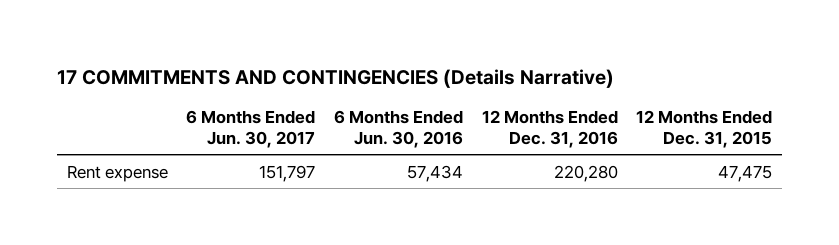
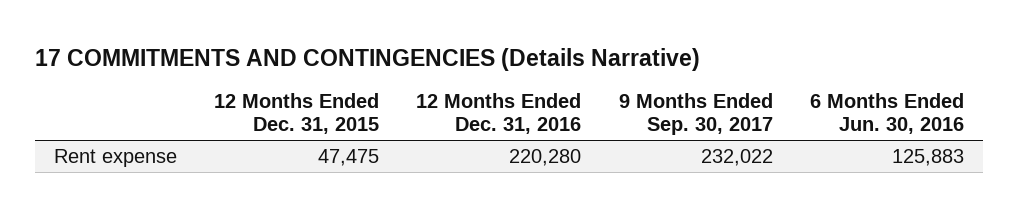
- | 6 Months Ended Jun. 30, 2017 | 6 Months Ended Jun. 30, 2016 | 12 Months Ended Dec. 31, 2016 | 12 Months Ended Dec. 31, 2015
+ | 12 Months Ended Dec. 31, 2015 | 12 Months Ended Dec. 31, 2016 | 9 Months Ended Sep. 30, 2017 | 6 Months Ended Jun. 30, 2016
- Rent expense | 151,797 | 57,434 | 220,280 | 47,475
+ Rent expense | 47,475 | 220,280 | 232,022 | 125,883

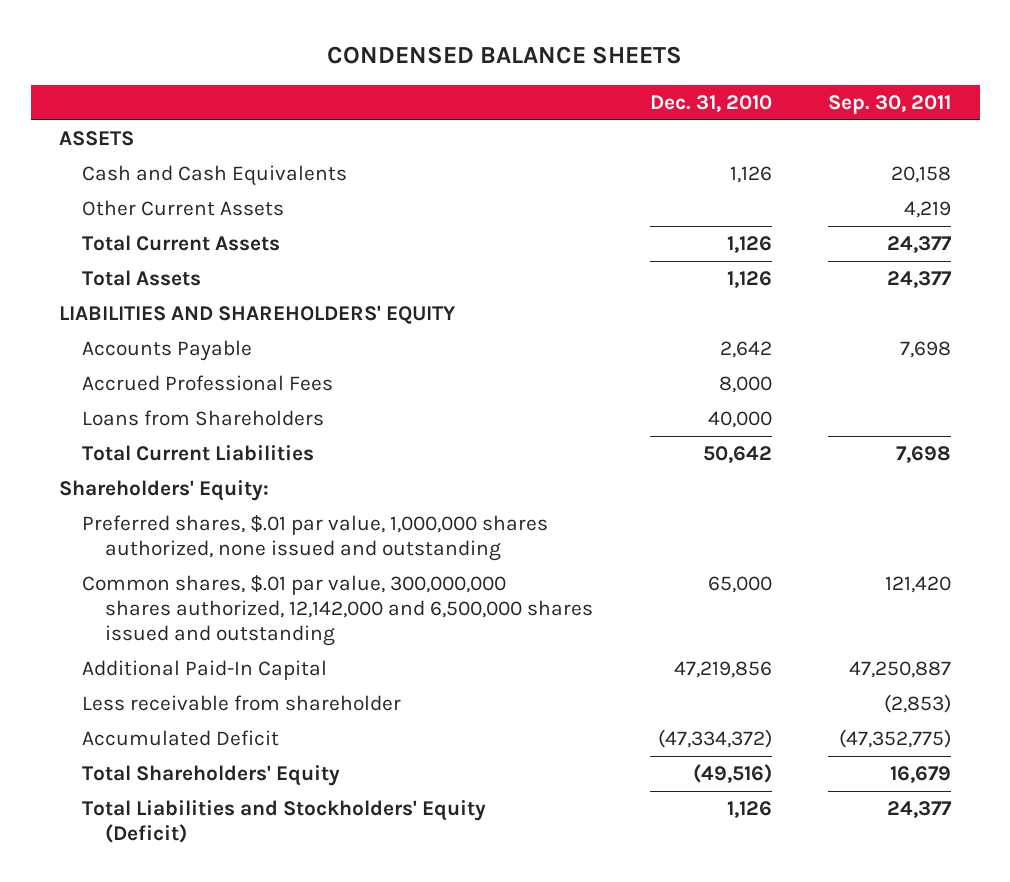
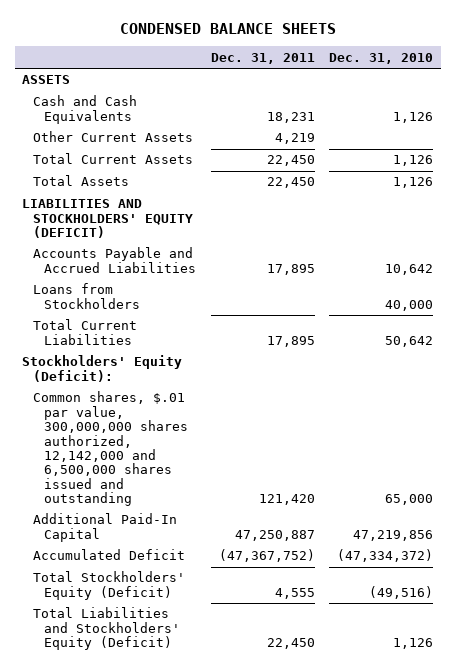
- | Dec. 31, 2010 | Sep. 30, 2011
+ | Dec. 31, 2011 | Dec. 31, 2010
- LIABILITIES AND SHAREHOLDERS' EQUITY
- Accounts Payable | 2,642 | 7,698
- Accrued Professional Fees | 8,000 |
- Loans from Shareholders | 40,000 |
+ LIABILITIES AND STOCKHOLDERS' EQUITY (DEFICIT)
+ Accounts Payable and Accrued Liabilities | 17,895 | 10,642
+ Loans from Stockholders | | 40,000
- Shareholders' Equity:
- Preferred shares, $.01 par value, 1,000,000 shares authorized, none issued and outstanding
+ Stockholders' Equity (Deficit):
- Less receivable from shareholder | | (2,853)
- Total Shareholders' Equity | (49,516) | 16,679
+ Total Stockholders' Equity (Deficit) | 4,555 | (49,516)

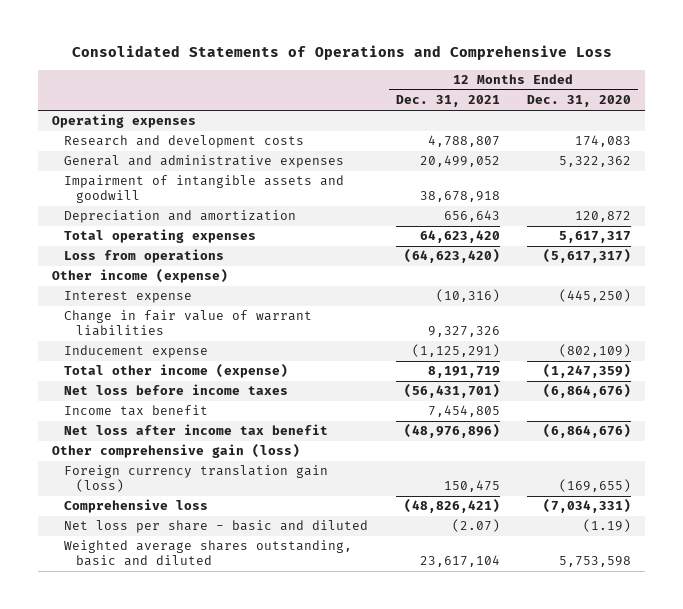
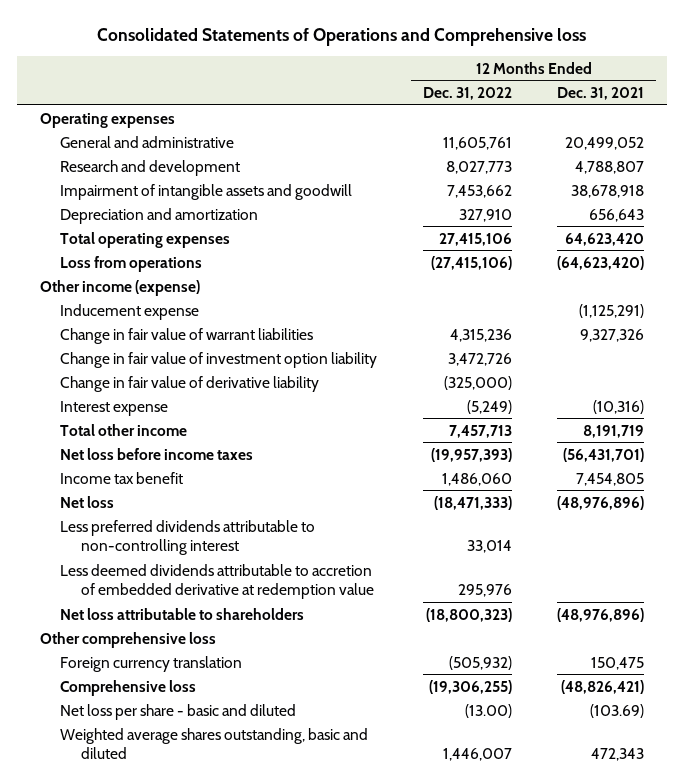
- Consolidated Statements of Operations and Comprehensive Loss
+ Consolidated Statements of Operations and Comprehensive loss
- | 12 Months Ended Dec. 31, 2021 | 12 Months Ended Dec. 31, 2020
+ | 12 Months Ended Dec. 31, 2022 | 12 Months Ended Dec. 31, 2021
- Research and development costs | 4,788,807 | 174,083
- General and administrative expenses | 20,499,052 | 5,322,362
+ General and administrative | 11,605,761 | 20,499,052
+ Research and development | 8,027,773 | 4,788,807
- Total other income (expense) | 8,191,719 | (1,247,359)
moved down: Change in fair value of warrant liabilities | 4,315,236 | 9,327,326
+ Change in fair value of investment option liability | 3,472,726 |
+ Change in fair value of derivative liability | (325,000) |
moved down: Interest expense | (5,249) | (10,316)
+ Total other income | 7,457,713 | 8,191,719
- Net loss after income tax benefit | (48,976,896) | (6,864,676)
- Other comprehensive gain (loss)
- Foreign currency translation gain (loss) | 150,475 | (169,655)
+ Net loss | (18,471,333) | (48,976,896)
+ Less preferred dividends attributable to non-controlling interest | 33,014 |
+ Less deemed dividends attributable to accretion of embedded derivative at redemption value | 295,976 |
+ Net loss attributable to shareholders | (18,800,323) | (48,976,896)
+ Other comprehensive loss
+ Foreign currency translation | (505,932) | 150,475
- Net loss per share - basic and diluted | (2.07) | (1.19)
- Weighted average shares outstanding, basic and diluted | 23,617,104 | 5,753,598
+ Net loss per share - basic and diluted | (13.00) | (103.69)
+ Weighted average shares outstanding, basic and diluted | 1,446,007 | 472,343

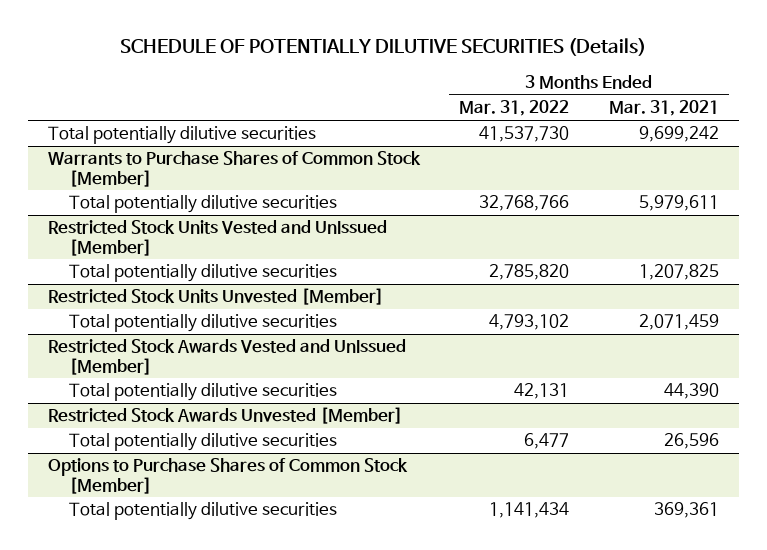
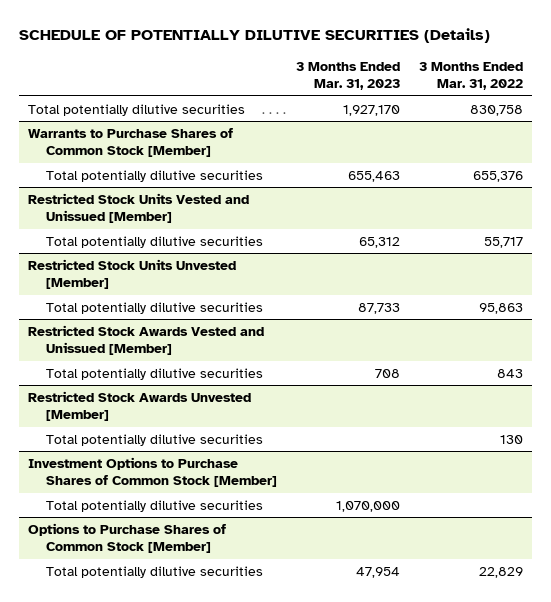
- | 3 Months Ended Mar. 31, 2022 | 3 Months Ended Mar. 31, 2021
+ | 3 Months Ended Mar. 31, 2023 | 3 Months Ended Mar. 31, 2022
- Total potentially dilutive securities | 41,537,730 | 9,699,242
+ Total potentially dilutive securities | 1,927,170 | 830,758
@ Warrants to Purchase Shares of Common Stock [Member]
- Total potentially dilutive securities | 32,768,766 | 5,979,611
- Restricted Stock Units Vested and UnIssued [Member]
- Total potentially dilutive securities | 2,785,820 | 1,207,825
@ Warrants to Purchase Shares of Common Stock [Member]
+ Total potentially dilutive securities | 655,463 | 655,376
+ Restricted Stock Units Vested and Unissued [Member]
+ Total potentially dilutive securities | 65,312 | 55,717
@ Restricted Stock Units Unvested [Member]
- Total potentially dilutive securities | 4,793,102 | 2,071,459
- Restricted Stock Awards Vested and UnIssued [Member]
- Total potentially dilutive securities | 42,131 | 44,390
@ Restricted Stock Units Unvested [Member]
+ Total potentially dilutive securities | 87,733 | 95,863
+ Restricted Stock Awards Vested and Unissued [Member]
+ Total potentially dilutive securities | 708 | 843
@ Restricted Stock Awards Unvested [Member]
- Total potentially dilutive securities | 6,477 | 26,596
+ Total potentially dilutive securities | | 130
+ Investment Options to Purchase Shares of Common Stock [Member]
+ Total potentially dilutive securities | 1,070,000 |
@ Options to Purchase Shares of Common Stock [Member]
- Total potentially dilutive securities | 1,141,434 | 369,361
+ Total potentially dilutive securities | 47,954 | 22,829

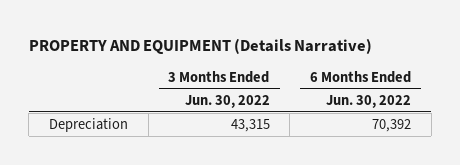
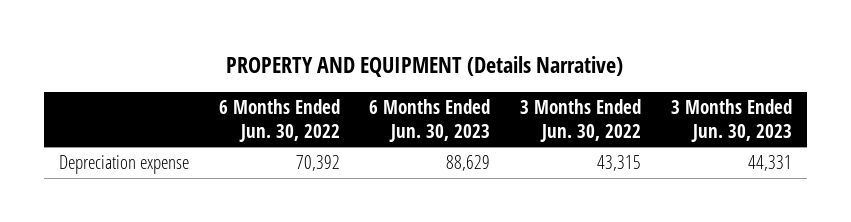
- | 3 Months Ended Jun. 30, 2022 | 6 Months Ended Jun. 30, 2022
+ | 6 Months Ended Jun. 30, 2022 | 6 Months Ended Jun. 30, 2023 | 3 Months Ended Jun. 30, 2022 | 3 Months Ended Jun. 30, 2023
- Depreciation | 43,315 | 70,392
+ Depreciation expense | 70,392 | 88,629 | 43,315 | 44,331

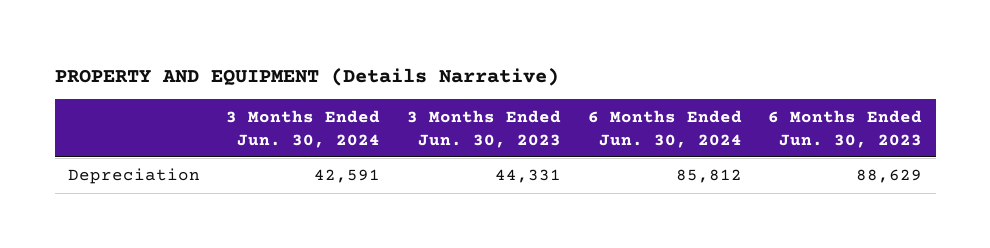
- | 6 Months Ended Jun. 30, 2022 | 6 Months Ended Jun. 30, 2023 | 3 Months Ended Jun. 30, 2022 | 3 Months Ended Jun. 30, 2023
+ | 3 Months Ended Jun. 30, 2024 | 3 Months Ended Jun. 30, 2023 | 6 Months Ended Jun. 30, 2024 | 6 Months Ended Jun. 30, 2023
- Depreciation expense | 70,392 | 88,629 | 43,315 | 44,331
+ Depreciation | 42,591 | 44,331 | 85,812 | 88,629

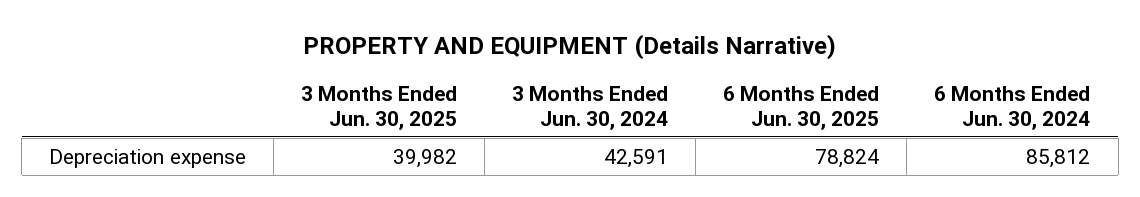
- | 3 Months Ended Jun. 30, 2024 | 3 Months Ended Jun. 30, 2023 | 6 Months Ended Jun. 30, 2024 | 6 Months Ended Jun. 30, 2023
+ | 3 Months Ended Jun. 30, 2025 | 3 Months Ended Jun. 30, 2024 | 6 Months Ended Jun. 30, 2025 | 6 Months Ended Jun. 30, 2024
- Depreciation | 42,591 | 44,331 | 85,812 | 88,629
+ Depreciation expense | 39,982 | 42,591 | 78,824 | 85,812

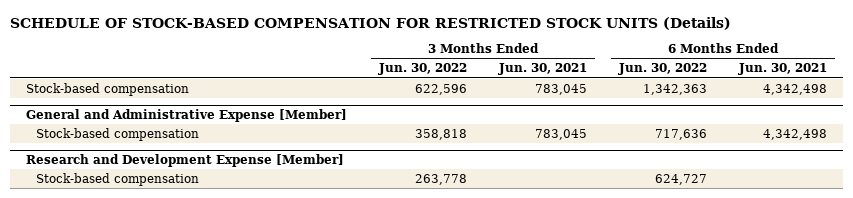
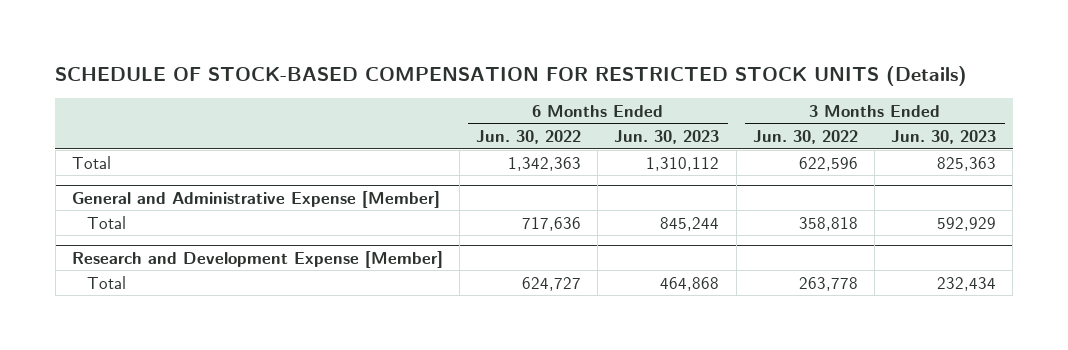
- | 3 Months Ended Jun. 30, 2022 | 3 Months Ended Jun. 30, 2021 | 6 Months Ended Jun. 30, 2022 | 6 Months Ended Jun. 30, 2021
+ | 6 Months Ended Jun. 30, 2022 | 6 Months Ended Jun. 30, 2023 | 3 Months Ended Jun. 30, 2022 | 3 Months Ended Jun. 30, 2023
- Stock-based compensation | 622,596 | 783,045 | 1,342,363 | 4,342,498
+ Total | 1,342,363 | 1,310,112 | 622,596 | 825,363
@ General and Administrative Expense [Member]
- Stock-based compensation | 358,818 | 783,045 | 717,636 | 4,342,498
+ Total | 717,636 | 845,244 | 358,818 | 592,929
@ Research and Development Expense [Member]
- Stock-based compensation | 263,778 | | 624,727 |
+ Total | 624,727 | 464,868 | 263,778 | 232,434

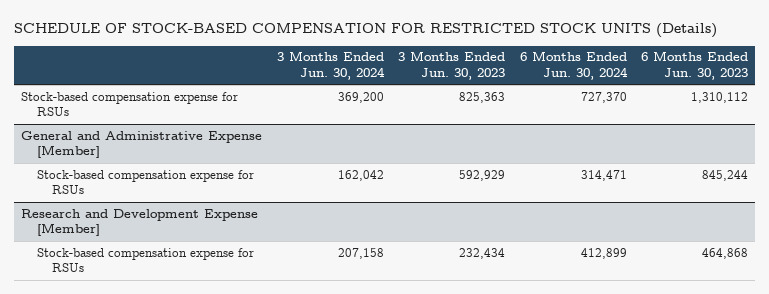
- | 6 Months Ended Jun. 30, 2022 | 6 Months Ended Jun. 30, 2023 | 3 Months Ended Jun. 30, 2022 | 3 Months Ended Jun. 30, 2023
+ | 3 Months Ended Jun. 30, 2024 | 3 Months Ended Jun. 30, 2023 | 6 Months Ended Jun. 30, 2024 | 6 Months Ended Jun. 30, 2023
- Total | 1,342,363 | 1,310,112 | 622,596 | 825,363
+ Stock-based compensation expense for RSUs | 369,200 | 825,363 | 727,370 | 1,310,112
@ General and Administrative Expense [Member]
- Total | 717,636 | 845,244 | 358,818 | 592,929
+ Stock-based compensation expense for RSUs | 162,042 | 592,929 | 314,471 | 845,244
@ Research and Development Expense [Member]
- Total | 624,727 | 464,868 | 263,778 | 232,434
+ Stock-based compensation expense for RSUs | 207,158 | 232,434 | 412,899 | 464,868

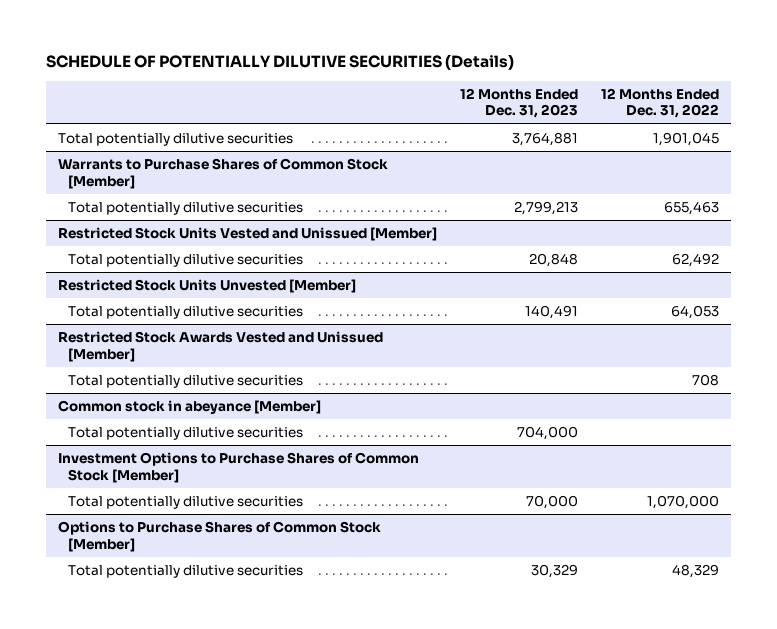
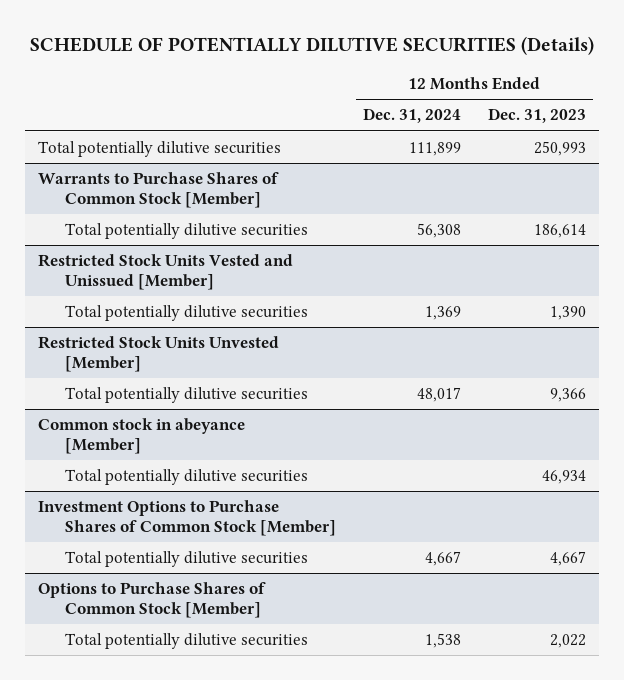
- | 12 Months Ended Dec. 31, 2023 | 12 Months Ended Dec. 31, 2022
+ | 12 Months Ended Dec. 31, 2024 | 12 Months Ended Dec. 31, 2023
- Total potentially dilutive securities | 3,764,881 | 1,901,045
+ Total potentially dilutive securities | 111,899 | 250,993
@ Warrants to Purchase Shares of Common Stock [Member]
- Total potentially dilutive securities | 2,799,213 | 655,463
+ Total potentially dilutive securities | 56,308 | 186,614
@ Restricted Stock Units Vested and Unissued [Member]
- Total potentially dilutive securities | 20,848 | 62,492
+ Total potentially dilutive securities | 1,369 | 1,390
@ Restricted Stock Units Unvested [Member]
- Total potentially dilutive securities | 140,491 | 64,053
- Restricted Stock Awards Vested and Unissued [Member]
- Total potentially dilutive securities | | 708
@ Restricted Stock Units Unvested [Member]
+ Total potentially dilutive securities | 48,017 | 9,366
@ Common stock in abeyance [Member]
- Total potentially dilutive securities | 704,000 |
+ Total potentially dilutive securities | | 46,934
@ Investment Options to Purchase Shares of Common Stock [Member]
- Total potentially dilutive securities | 70,000 | 1,070,000
+ Total potentially dilutive securities | 4,667 | 4,667
@ Options to Purchase Shares of Common Stock [Member]
- Total potentially dilutive securities | 30,329 | 48,329
+ Total potentially dilutive securities | 1,538 | 2,022

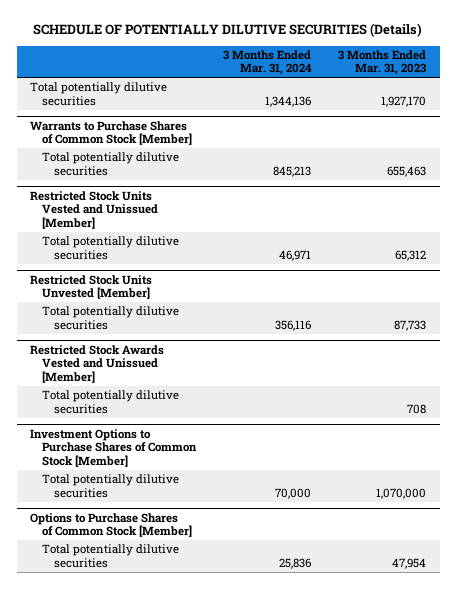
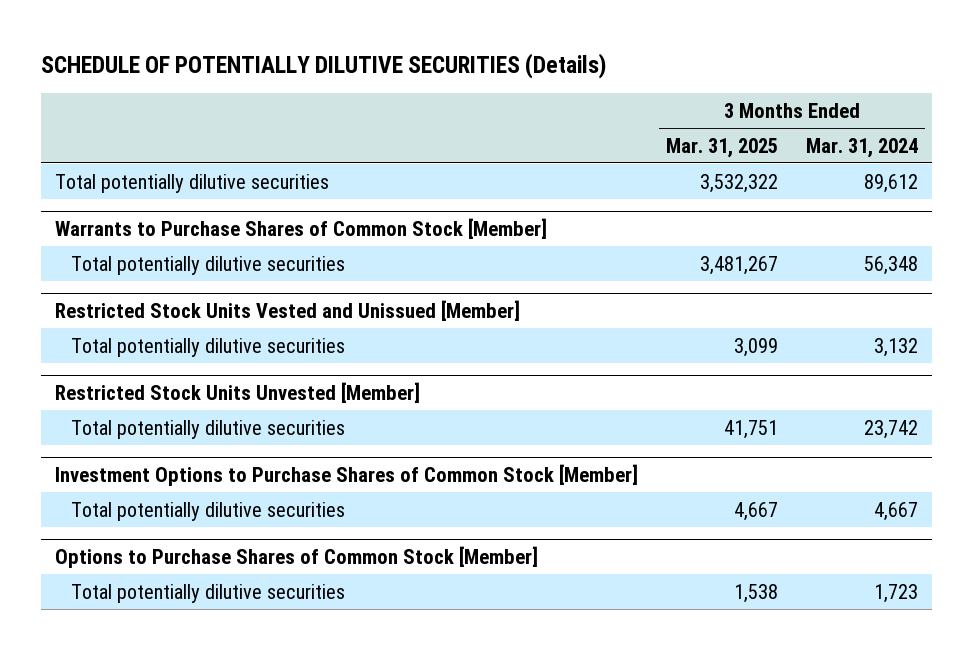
- | 3 Months Ended Mar. 31, 2024 | 3 Months Ended Mar. 31, 2023
+ | 3 Months Ended Mar. 31, 2025 | 3 Months Ended Mar. 31, 2024
- Total potentially dilutive securities | 1,344,136 | 1,927,170
+ Total potentially dilutive securities | 3,532,322 | 89,612
@ Warrants to Purchase Shares of Common Stock [Member]
- Total potentially dilutive securities | 845,213 | 655,463
+ Total potentially dilutive securities | 3,481,267 | 56,348
@ Restricted Stock Units Vested and Unissued [Member]
- Total potentially dilutive securities | 46,971 | 65,312
+ Total potentially dilutive securities | 3,099 | 3,132
@ Restricted Stock Units Unvested [Member]
- Total potentially dilutive securities | 356,116 | 87,733
- Restricted Stock Awards Vested and Unissued [Member]
- Total potentially dilutive securities | | 708
@ Restricted Stock Units Unvested [Member]
+ Total potentially dilutive securities | 41,751 | 23,742
@ Investment Options to Purchase Shares of Common Stock [Member]
- Total potentially dilutive securities | 70,000 | 1,070,000
+ Total potentially dilutive securities | 4,667 | 4,667
@ Options to Purchase Shares of Common Stock [Member]
- Total potentially dilutive securities | 25,836 | 47,954
+ Total potentially dilutive securities | 1,538 | 1,723

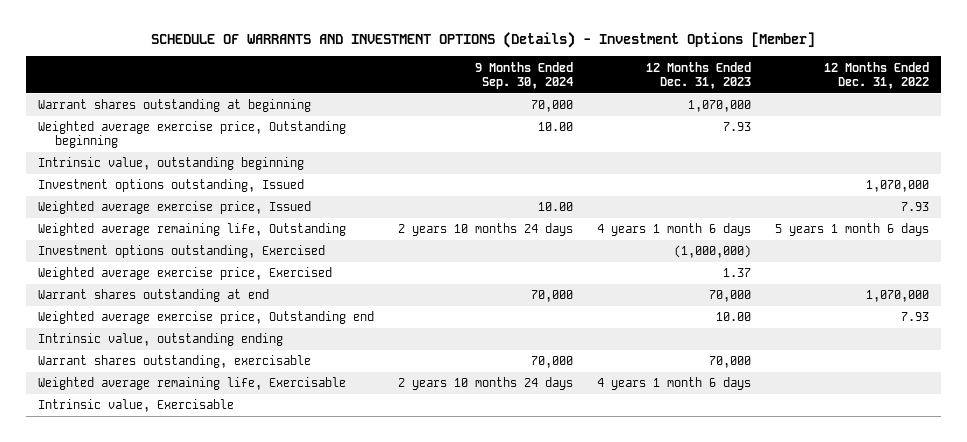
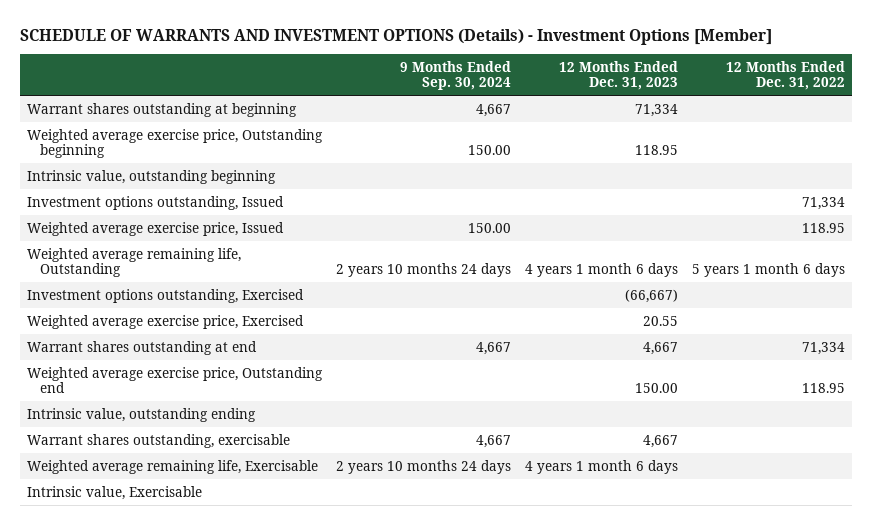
- Warrant shares outstanding at beginning | 70,000 | 1,070,000 |
- Weighted average exercise price, Outstanding beginning | 10.00 | 7.93 |
+ Warrant shares outstanding at beginning | 4,667 | 71,334 |
+ Weighted average exercise price, Outstanding beginning | 150.00 | 118.95 |
- Investment options outstanding, Issued | | | 1,070,000
- Weighted average exercise price, Issued | 10.00 | | 7.93
+ Investment options outstanding, Issued | | | 71,334
+ Weighted average exercise price, Issued | 150.00 | | 118.95
- Investment options outstanding, Exercised | | (1,000,000) |
- Weighted average exercise price, Exercised | | 1.37 |
- Warrant shares outstanding at end | 70,000 | 70,000 | 1,070,000
- Weighted average exercise price, Outstanding end | | 10.00 | 7.93
+ Investment options outstanding, Exercised | | (66,667) |
+ Weighted average exercise price, Exercised | | 20.55 |
+ Warrant shares outstanding at end | 4,667 | 4,667 | 71,334
+ Weighted average exercise price, Outstanding end | | 150.00 | 118.95
- Warrant shares outstanding, exercisable | 70,000 | 70,000 |
+ Warrant shares outstanding, exercisable | 4,667 | 4,667 |

